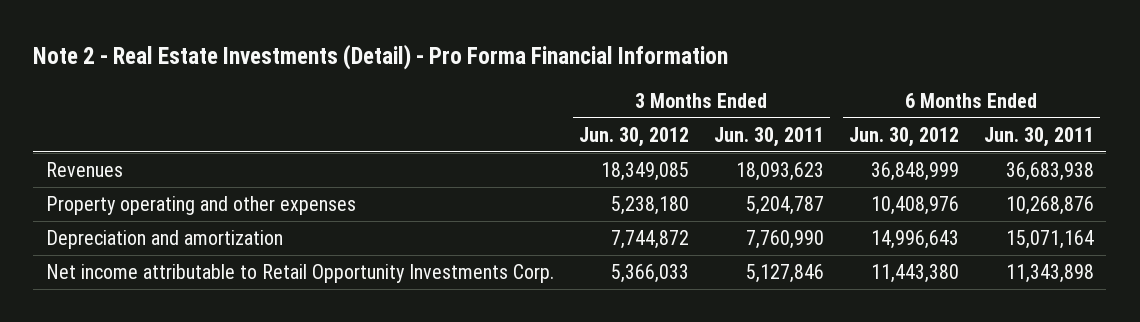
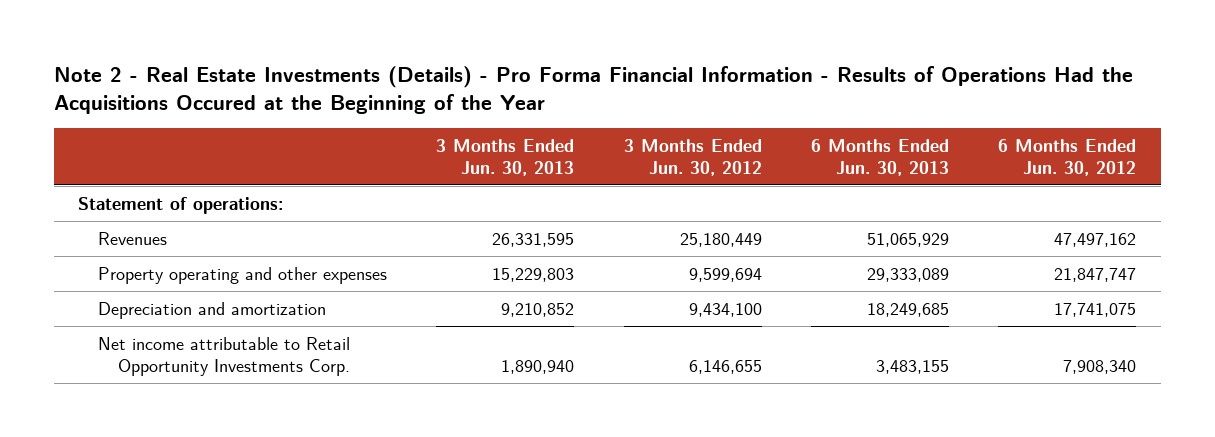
- Note 2 - Real Estate Investments (Detail) - Pro Forma Financial Information
+ Note 2 - Real Estate Investments (Details) - Pro Forma Financial Information - Results of Operations Had the Acquisitions Occured at the Beginning of the Year
- | 3 Months Ended Jun. 30, 2012 | 3 Months Ended Jun. 30, 2011 | 6 Months Ended Jun. 30, 2012 | 6 Months Ended Jun. 30, 2011
+ | 3 Months Ended Jun. 30, 2013 | 3 Months Ended Jun. 30, 2012 | 6 Months Ended Jun. 30, 2013 | 6 Months Ended Jun. 30, 2012
- Revenues | 18,349,085 | 18,093,623 | 36,848,999 | 36,683,938
- Property operating and other expenses | 5,238,180 | 5,204,787 | 10,408,976 | 10,268,876
- Depreciation and amortization | 7,744,872 | 7,760,990 | 14,996,643 | 15,071,164
- Net income attributable to Retail Opportunity Investments Corp. | 5,366,033 | 5,127,846 | 11,443,380 | 11,343,898
+ Statement of operations:
+ Revenues | 26,331,595 | 25,180,449 | 51,065,929 | 47,497,162
+ Property operating and other expenses | 15,229,803 | 9,599,694 | 29,333,089 | 21,847,747
+ Depreciation and amortization | 9,210,852 | 9,434,100 | 18,249,685 | 17,741,075
+ Net income attributable to Retail Opportunity Investments Corp. | 1,890,940 | 6,146,655 | 3,483,155 | 7,908,340

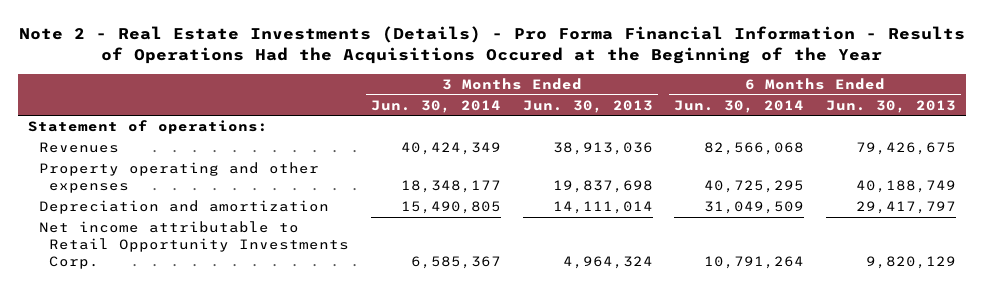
- | 3 Months Ended Jun. 30, 2013 | 3 Months Ended Jun. 30, 2012 | 6 Months Ended Jun. 30, 2013 | 6 Months Ended Jun. 30, 2012
+ | 3 Months Ended Jun. 30, 2014 | 3 Months Ended Jun. 30, 2013 | 6 Months Ended Jun. 30, 2014 | 6 Months Ended Jun. 30, 2013
- Revenues | 26,331,595 | 25,180,449 | 51,065,929 | 47,497,162
- Property operating and other expenses | 15,229,803 | 9,599,694 | 29,333,089 | 21,847,747
- Depreciation and amortization | 9,210,852 | 9,434,100 | 18,249,685 | 17,741,075
- Net income attributable to Retail Opportunity Investments Corp. | 1,890,940 | 6,146,655 | 3,483,155 | 7,908,340
+ Revenues | 40,424,349 | 38,913,036 | 82,566,068 | 79,426,675
+ Property operating and other expenses | 18,348,177 | 19,837,698 | 40,725,295 | 40,188,749
+ Depreciation and amortization | 15,490,805 | 14,111,014 | 31,049,509 | 29,417,797
+ Net income attributable to Retail Opportunity Investments Corp. | 6,585,367 | 4,964,324 | 10,791,264 | 9,820,129

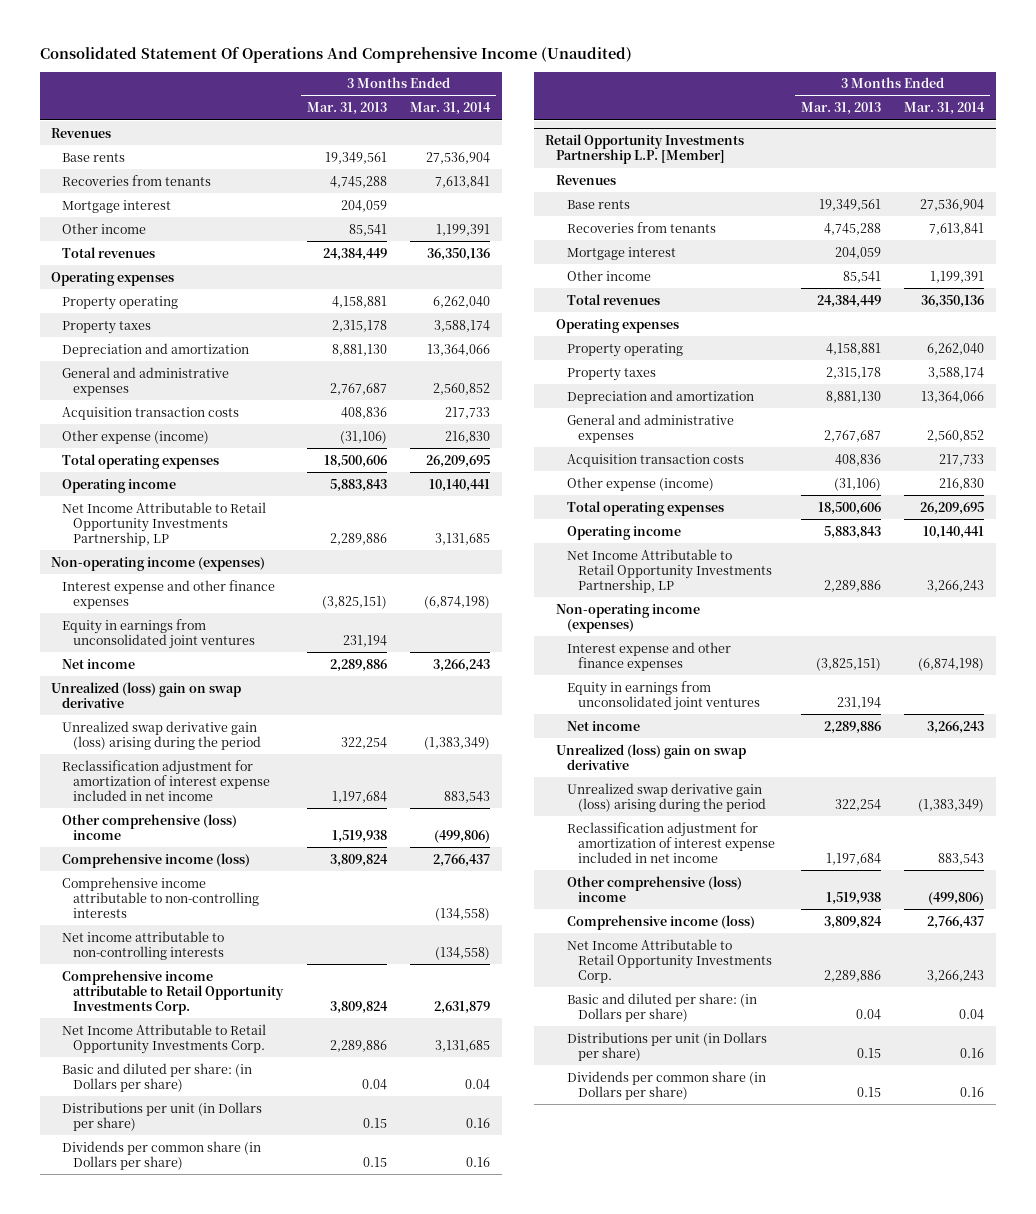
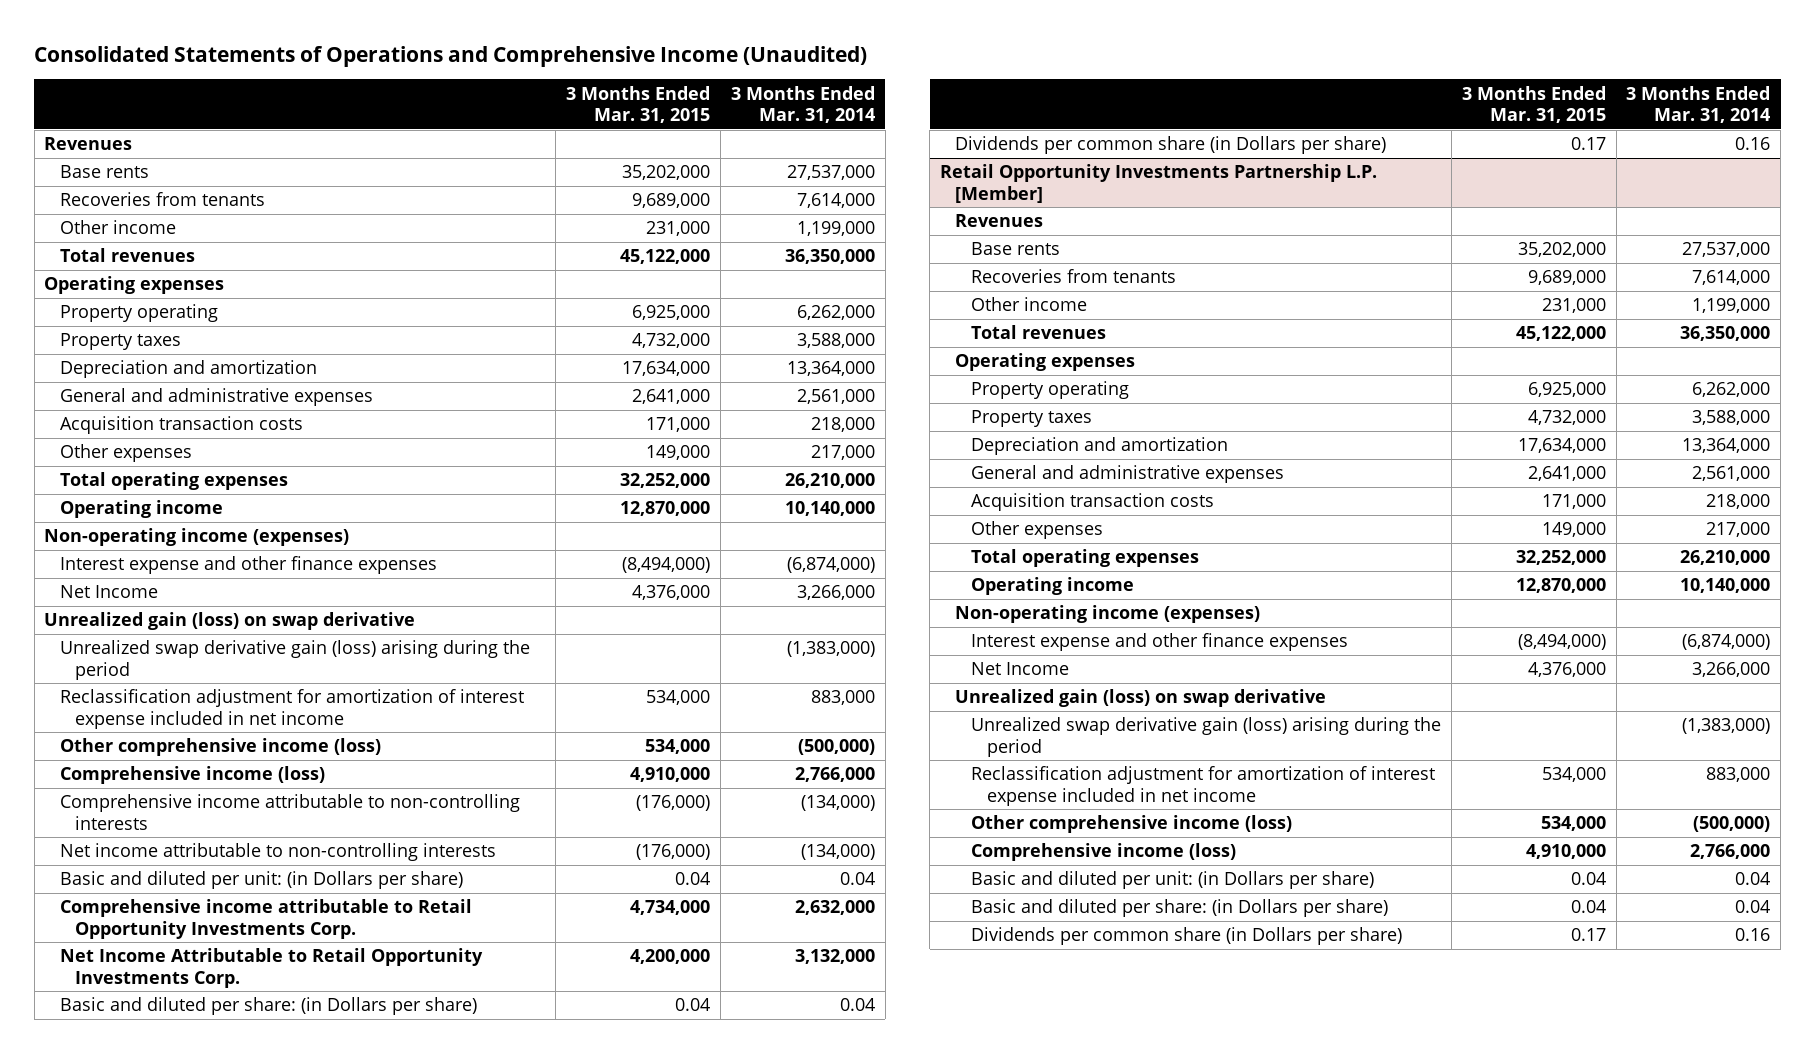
- Consolidated Statement Of Operations And Comprehensive Income (Unaudited)
+ Consolidated Statements of Operations and Comprehensive Income (Unaudited)
- | 3 Months Ended Mar. 31, 2013 | 3 Months Ended Mar. 31, 2014
+ | 3 Months Ended Mar. 31, 2015 | 3 Months Ended Mar. 31, 2014
- Base rents | 19,349,561 | 27,536,904
- Recoveries from tenants | 4,745,288 | 7,613,841
- Mortgage interest | 204,059 |
- Other income | 85,541 | 1,199,391
- Total revenues | 24,384,449 | 36,350,136
+ Base rents | 35,202,000 | 27,537,000
+ Recoveries from tenants | 9,689,000 | 7,614,000
+ Other income | 231,000 | 1,199,000
+ Total revenues | 45,122,000 | 36,350,000
- Property operating | 4,158,881 | 6,262,040
- Property taxes | 2,315,178 | 3,588,174
- Depreciation and amortization | 8,881,130 | 13,364,066
- General and administrative expenses | 2,767,687 | 2,560,852
- Acquisition transaction costs | 408,836 | 217,733
- Other expense (income) | (31,106) | 216,830
- Total operating expenses | 18,500,606 | 26,209,695
- Operating income | 5,883,843 | 10,140,441
- Net Income Attributable to Retail Opportunity Investments Partnership, LP | 2,289,886 | 3,131,685
+ Property operating | 6,925,000 | 6,262,000
+ Property taxes | 4,732,000 | 3,588,000
+ Depreciation and amortization | 17,634,000 | 13,364,000
+ General and administrative expenses | 2,641,000 | 2,561,000
+ Acquisition transaction costs | 171,000 | 218,000
+ Other expenses | 149,000 | 217,000
+ Total operating expenses | 32,252,000 | 26,210,000
+ Operating income | 12,870,000 | 10,140,000
- Interest expense and other finance expenses | (3,825,151) | (6,874,198)
- Equity in earnings from unconsolidated joint ventures | 231,194 |
- Net income | 2,289,886 | 3,266,243
- Unrealized (loss) gain on swap derivative
- Unrealized swap derivative gain (loss) arising during the period | 322,254 | (1,383,349)
- Reclassification adjustment for amortization of interest expense included in net income | 1,197,684 | 883,543
- Other comprehensive (loss) income | 1,519,938 | (499,806)
- Comprehensive income (loss) | 3,809,824 | 2,766,437
- Comprehensive income attributable to non-controlling interests | | (134,558)
- Net income attributable to non-controlling interests | | (134,558)
- Comprehensive income attributable to Retail Opportunity Investments Corp. | 3,809,824 | 2,631,879
- Net Income Attributable to Retail Opportunity Investments Corp. | 2,289,886 | 3,131,685
+ Interest expense and other finance expenses | (8,494,000) | (6,874,000)
+ Net Income | 4,376,000 | 3,266,000
+ Unrealized gain (loss) on swap derivative
+ Unrealized swap derivative gain (loss) arising during the period | | (1,383,000)
+ Reclassification adjustment for amortization of interest expense included in net income | 534,000 | 883,000
+ Other comprehensive income (loss) | 534,000 | (500,000)
+ Comprehensive income (loss) | 4,910,000 | 2,766,000
+ Comprehensive income attributable to non-controlling interests | (176,000) | (134,000)
+ Net income attributable to non-controlling interests | (176,000) | (134,000)
+ Basic and diluted per unit: (in Dollars per share) | 0.04 | 0.04
+ Comprehensive income attributable to Retail Opportunity Investments Corp. | 4,734,000 | 2,632,000
+ Net Income Attributable to Retail Opportunity Investments Corp. | 4,200,000 | 3,132,000
- Distributions per unit (in Dollars per share) | 0.15 | 0.16
@ Retail Opportunity Investments Partnership L.P. [Member]
- Base rents | 19,349,561 | 27,536,904
- Recoveries from tenants | 4,745,288 | 7,613,841
- Mortgage interest | 204,059 |
- Other income | 85,541 | 1,199,391
- Total revenues | 24,384,449 | 36,350,136
+ Base rents | 35,202,000 | 27,537,000
+ Recoveries from tenants | 9,689,000 | 7,614,000
+ Other income | 231,000 | 1,199,000
+ Total revenues | 45,122,000 | 36,350,000
- Property operating | 4,158,881 | 6,262,040
- Property taxes | 2,315,178 | 3,588,174
- Depreciation and amortization | 8,881,130 | 13,364,066
- General and administrative expenses | 2,767,687 | 2,560,852
- Acquisition transaction costs | 408,836 | 217,733
- Other expense (income) | (31,106) | 216,830
- Total operating expenses | 18,500,606 | 26,209,695
- Operating income | 5,883,843 | 10,140,441
- Net Income Attributable to Retail Opportunity Investments Partnership, LP | 2,289,886 | 3,266,243
+ Property operating | 6,925,000 | 6,262,000
+ Property taxes | 4,732,000 | 3,588,000
+ Depreciation and amortization | 17,634,000 | 13,364,000
+ General and administrative expenses | 2,641,000 | 2,561,000
+ Acquisition transaction costs | 171,000 | 218,000
+ Other expenses | 149,000 | 217,000
+ Total operating expenses | 32,252,000 | 26,210,000
+ Operating income | 12,870,000 | 10,140,000
- Interest expense and other finance expenses | (3,825,151) | (6,874,198)
- Equity in earnings from unconsolidated joint ventures | 231,194 |
- Net income | 2,289,886 | 3,266,243
- Unrealized (loss) gain on swap derivative
- Unrealized swap derivative gain (loss) arising during the period | 322,254 | (1,383,349)
- Reclassification adjustment for amortization of interest expense included in net income | 1,197,684 | 883,543
- Other comprehensive (loss) income | 1,519,938 | (499,806)
- Comprehensive income (loss) | 3,809,824 | 2,766,437
- Net Income Attributable to Retail Opportunity Investments Corp. | 2,289,886 | 3,266,243
+ Interest expense and other finance expenses | (8,494,000) | (6,874,000)
+ Net Income | 4,376,000 | 3,266,000
+ Unrealized gain (loss) on swap derivative
+ Unrealized swap derivative gain (loss) arising during the period | | (1,383,000)
+ Reclassification adjustment for amortization of interest expense included in net income | 534,000 | 883,000
+ Other comprehensive income (loss) | 534,000 | (500,000)
+ Comprehensive income (loss) | 4,910,000 | 2,766,000
+ Basic and diluted per unit: (in Dollars per share) | 0.04 | 0.04
- Distributions per unit (in Dollars per share) | 0.15 | 0.16

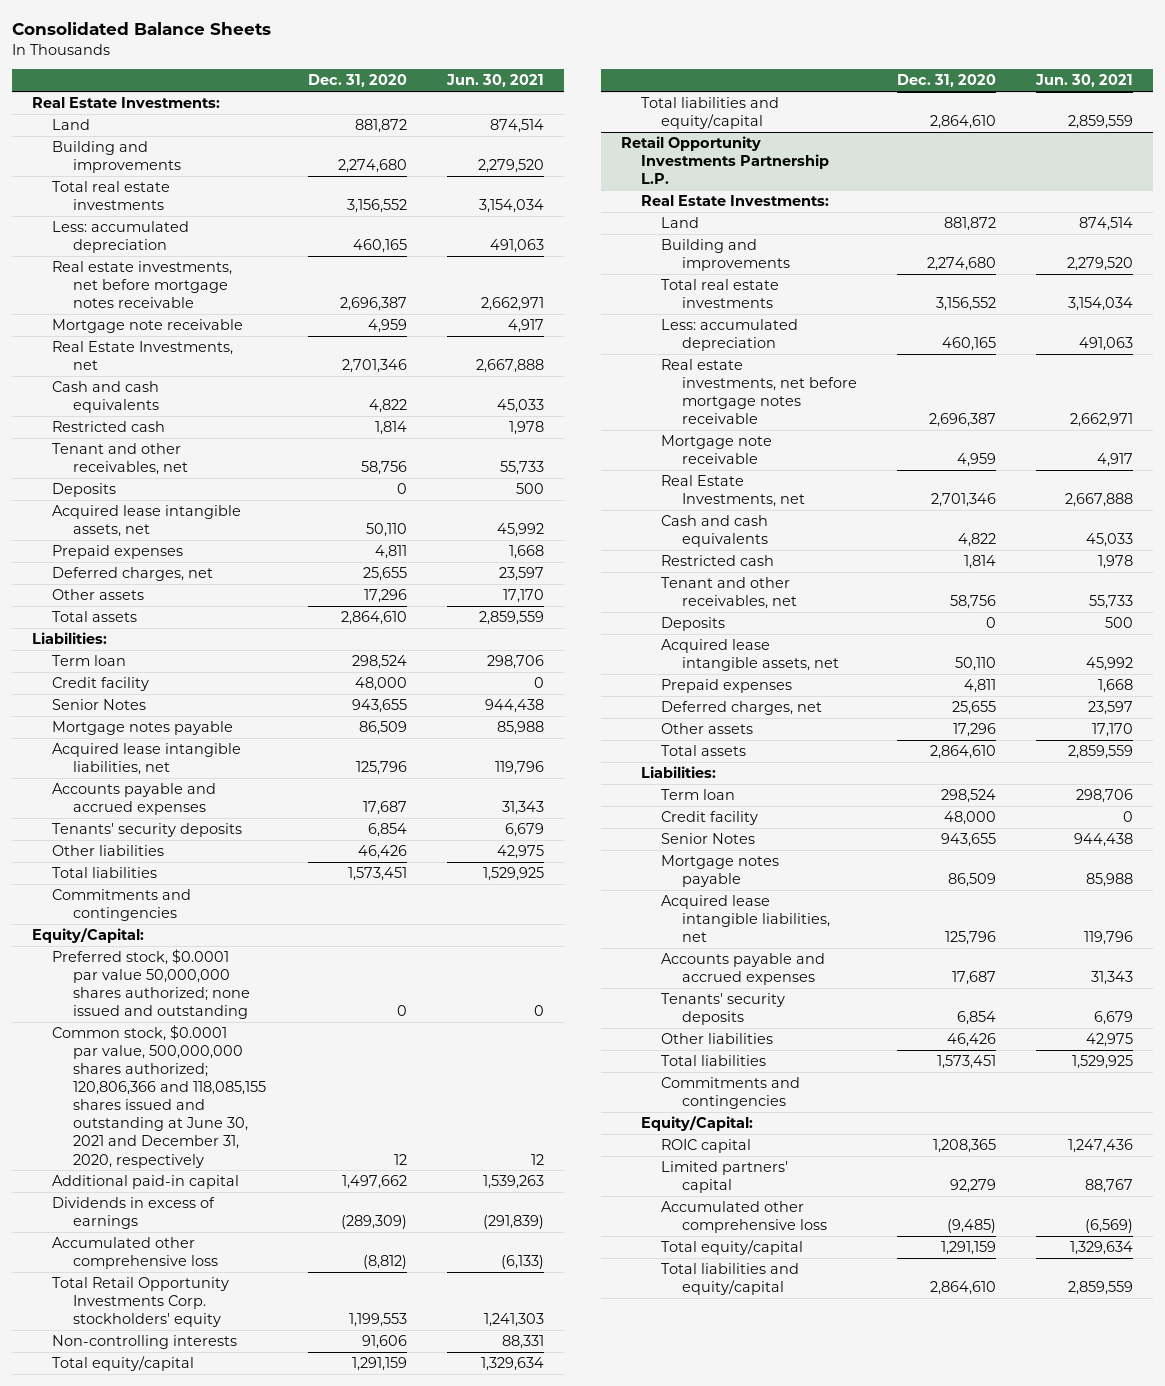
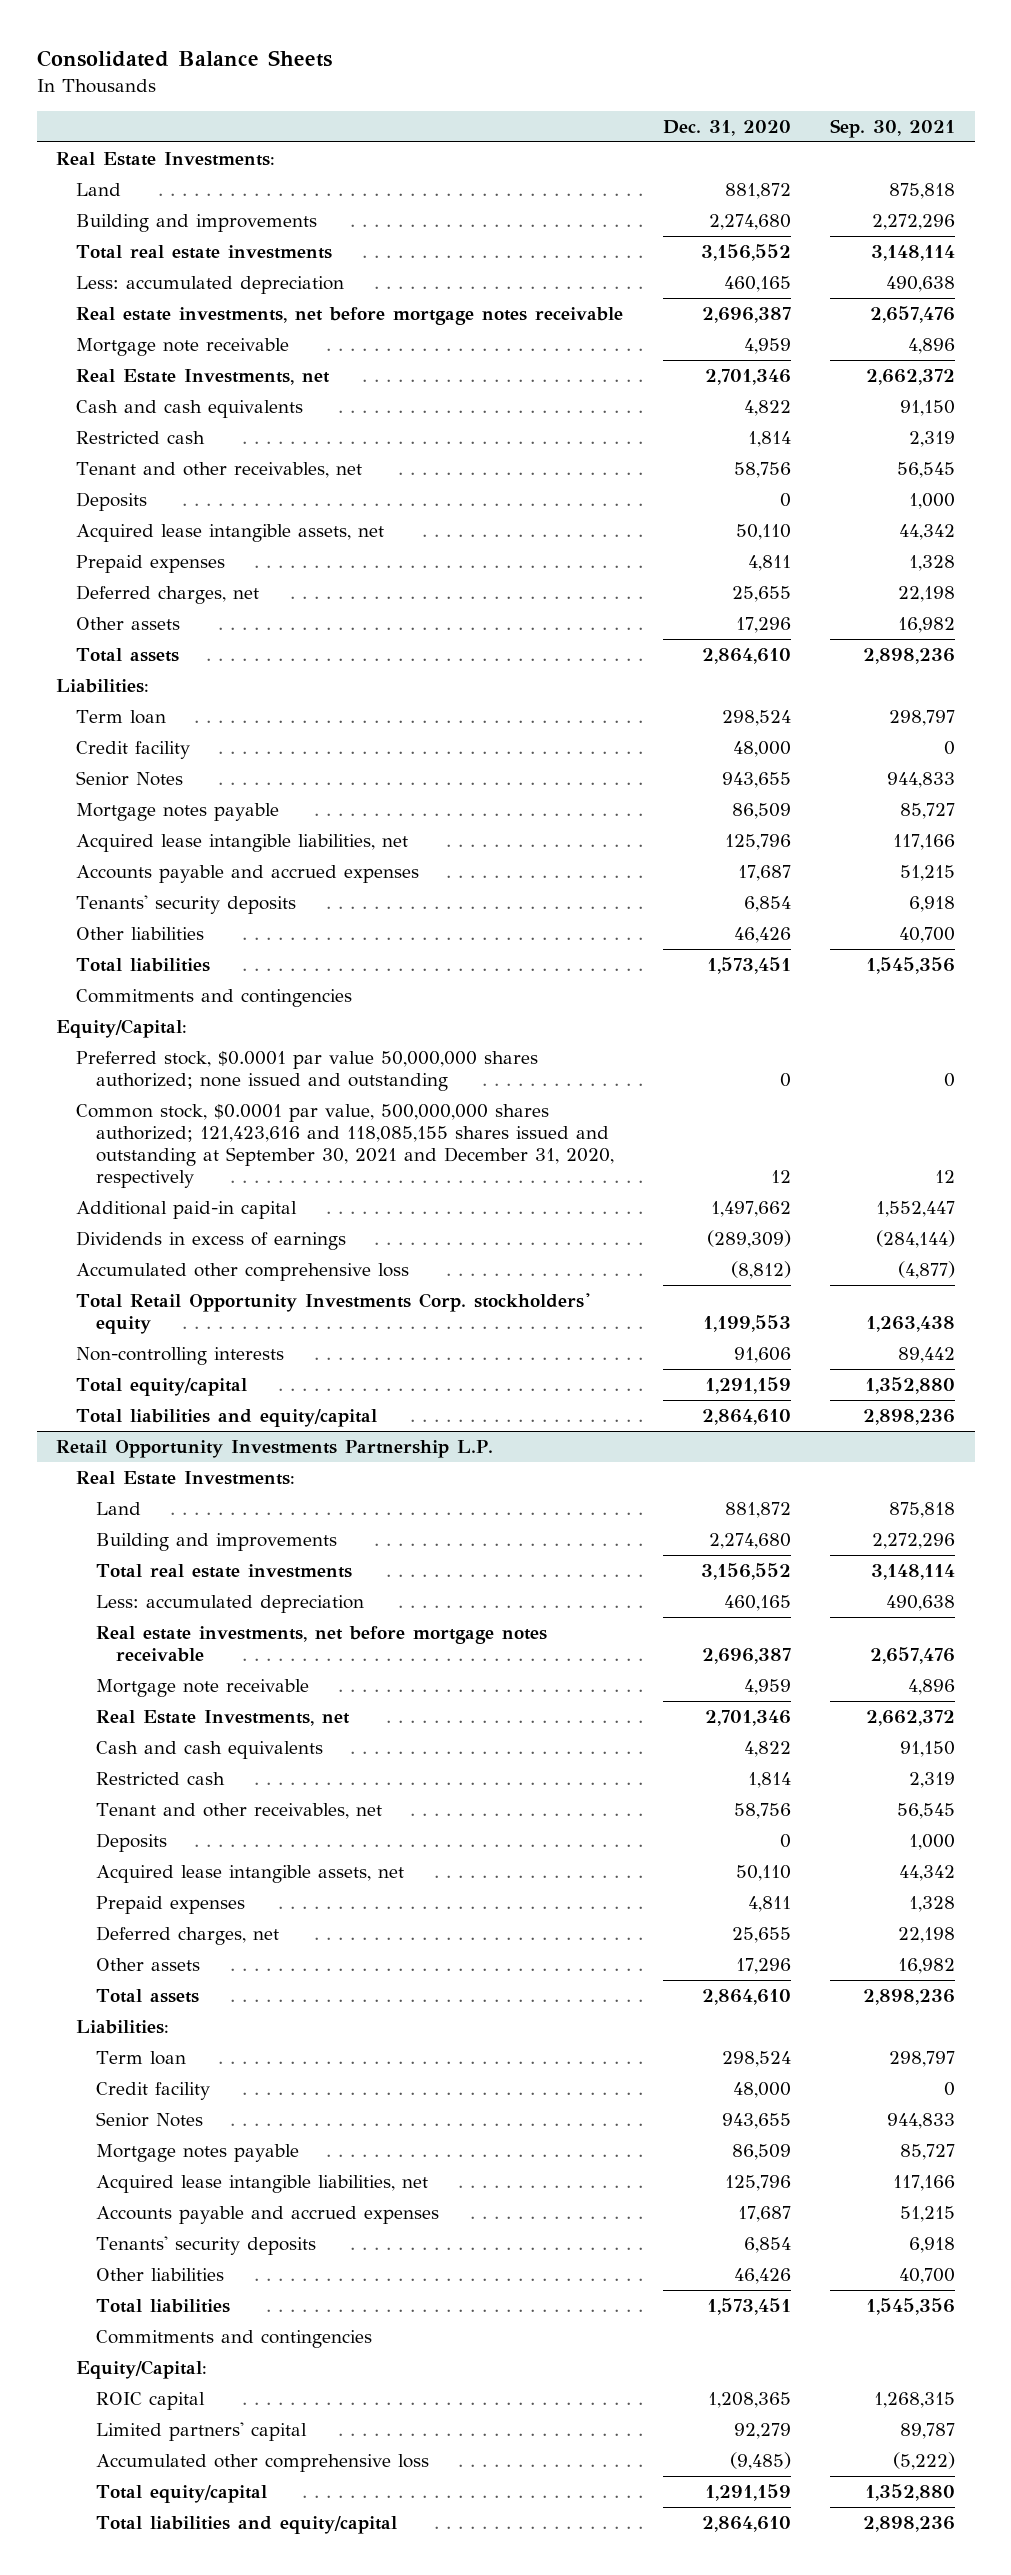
- | Dec. 31, 2020 | Jun. 30, 2021
+ | Dec. 31, 2020 | Sep. 30, 2021
- Common stock, $0.0001 par value, 500,000,000 shares authorized; 120,806,366 and 118,085,155 shares issued and outstanding at June 30, 2021 and December 31, 2020, respectively | 12 | 12
+ Common stock, $0.0001 par value, 500,000,000 shares authorized; 121,423,616 and 118,085,155 shares issued and outstanding at September 30, 2021 and December 31, 2020, respectively | 12 | 12

